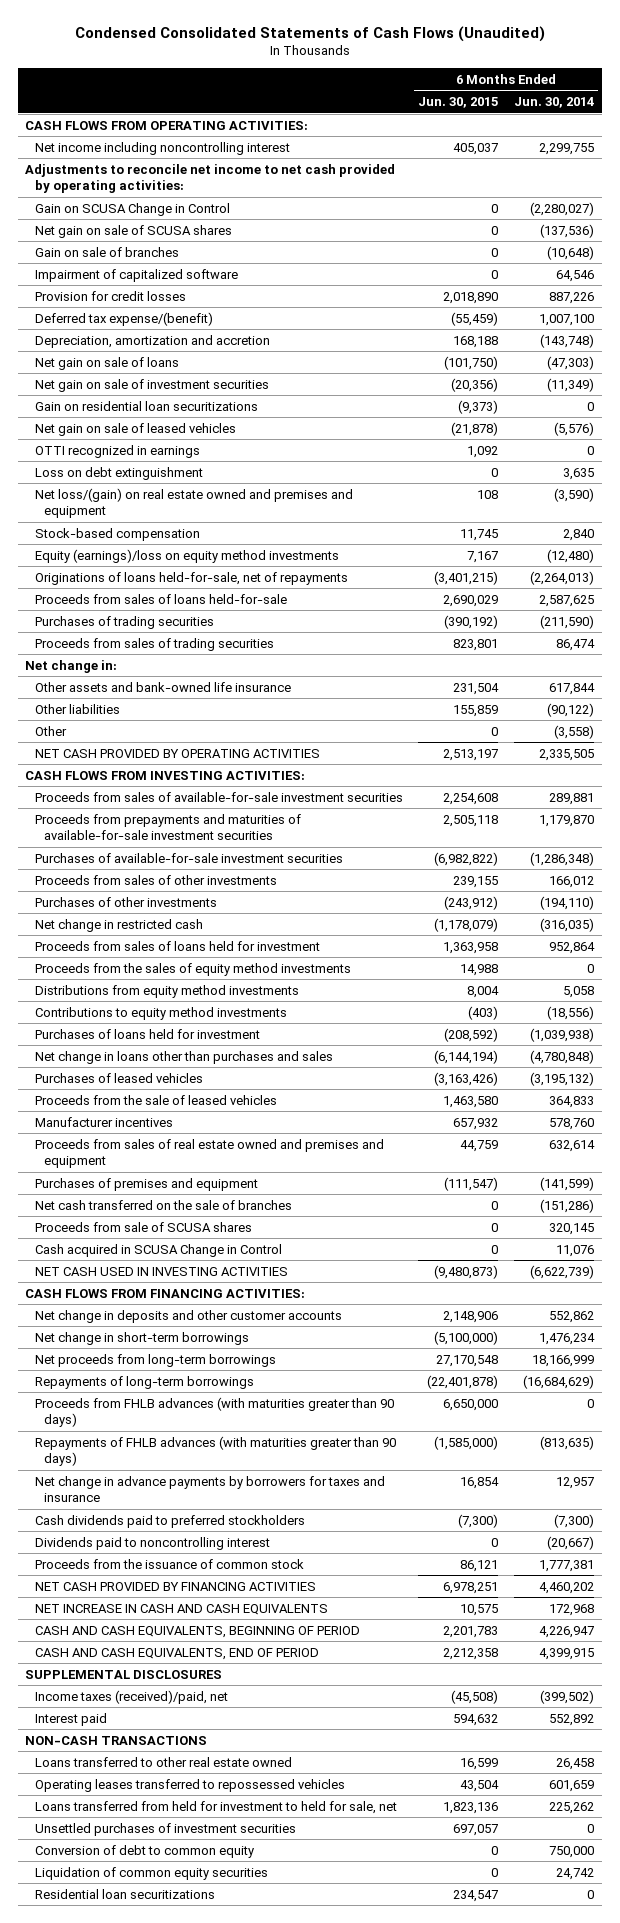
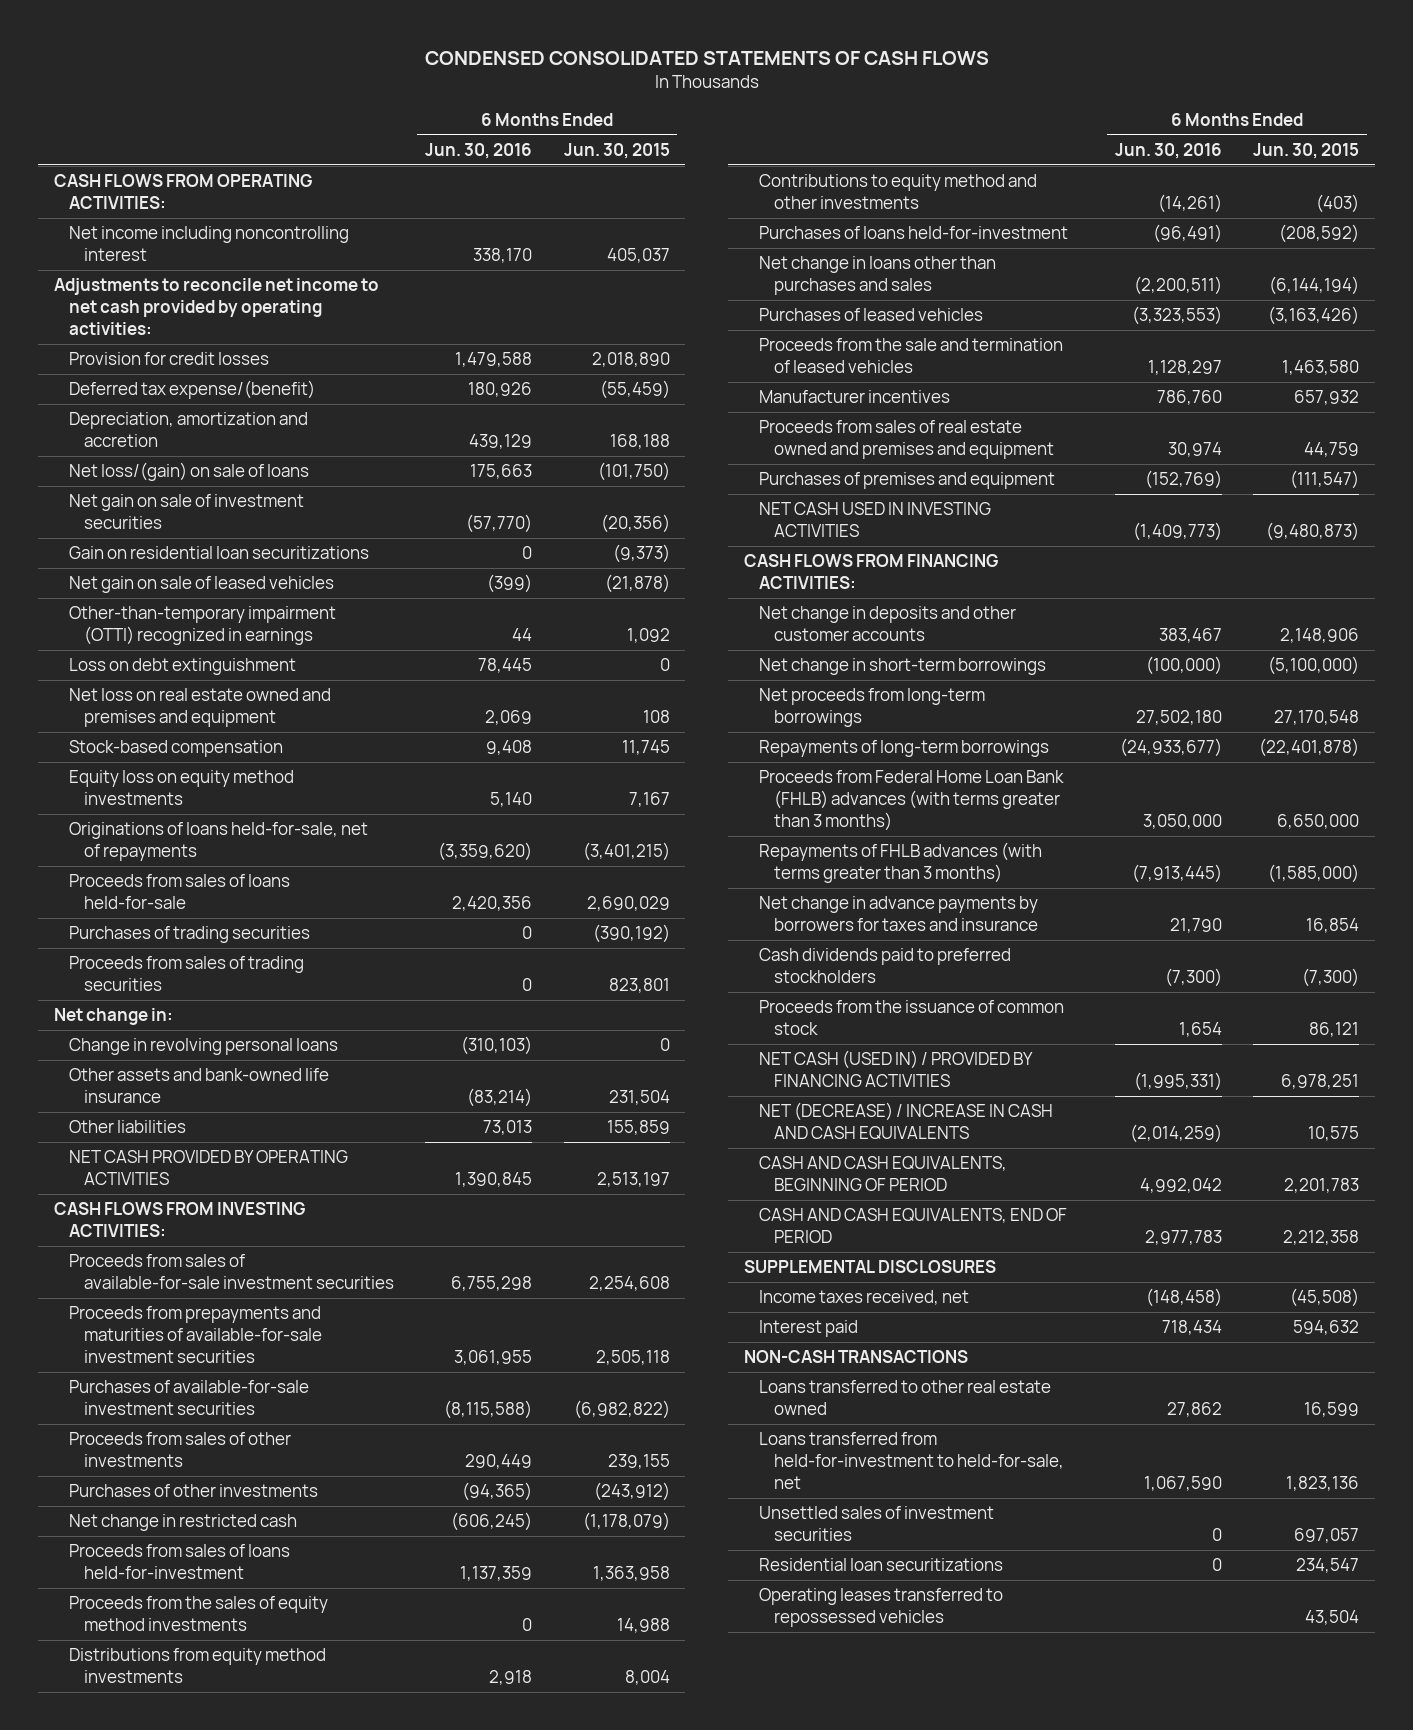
- Condensed Consolidated Statements of Cash Flows (Unaudited)
+ CONDENSED CONSOLIDATED STATEMENTS OF CASH FLOWS
- | 6 Months Ended Jun. 30, 2015 | 6 Months Ended Jun. 30, 2014
+ | 6 Months Ended Jun. 30, 2016 | 6 Months Ended Jun. 30, 2015
- Gain on SCUSA Change in Control | 0 | (2,280,027)
- Net gain on sale of SCUSA shares | 0 | (137,536)
- Gain on sale of branches | 0 | (10,648)
- Impairment of capitalized software | 0 | 64,546
- Net gain on sale of loans | (101,750) | (47,303)
+ Net loss/(gain) on sale of loans | 175,663 | (101,750)
- OTTI recognized in earnings | 1,092 | 0
+ Other-than-temporary impairment (OTTI) recognized in earnings | 44 | 1,092
- Net loss/(gain) on real estate owned and premises and equipment | 108 | (3,590)
+ Net loss on real estate owned and premises and equipment | 2,069 | 108
- Equity (earnings)/loss on equity method investments | 7,167 | (12,480)
+ Equity loss on equity method investments | 5,140 | 7,167
+ Change in revolving personal loans | (310,103) | 0
- Other | 0 | (3,558)
- Proceeds from sales of loans held for investment | 1,363,958 | 952,864
+ Proceeds from sales of loans held-for-investment | 1,137,359 | 1,363,958
- Contributions to equity method investments | (403) | (18,556)
- Purchases of loans held for investment | (208,592) | (1,039,938)
+ Contributions to equity method and other investments | (14,261) | (403)
+ Purchases of loans held-for-investment | (96,491) | (208,592)
- Proceeds from the sale of leased vehicles | 1,463,580 | 364,833
+ Proceeds from the sale and termination of leased vehicles | 1,128,297 | 1,463,580
- Net cash transferred on the sale of branches | 0 | (151,286)
- Proceeds from sale of SCUSA shares | 0 | 320,145
- Cash acquired in SCUSA Change in Control | 0 | 11,076
- Proceeds from FHLB advances (with maturities greater than 90 days) | 6,650,000 | 0
- Repayments of FHLB advances (with maturities greater than 90 days) | (1,585,000) | (813,635)
+ Proceeds from Federal Home Loan Bank (FHLB) advances (with terms greater than 3 months) | 3,050,000 | 6,650,000
+ Repayments of FHLB advances (with terms greater than 3 months) | (7,913,445) | (1,585,000)
- Dividends paid to noncontrolling interest | 0 | (20,667)
- NET CASH PROVIDED BY FINANCING ACTIVITIES | 6,978,251 | 4,460,202
- NET INCREASE IN CASH AND CASH EQUIVALENTS | 10,575 | 172,968
+ NET CASH (USED IN) / PROVIDED BY FINANCING ACTIVITIES | (1,995,331) | 6,978,251
+ NET (DECREASE) / INCREASE IN CASH AND CASH EQUIVALENTS | (2,014,259) | 10,575
- Income taxes (received)/paid, net | (45,508) | (399,502)
+ Income taxes received, net | (148,458) | (45,508)
- Loans transferred from held for investment to held for sale, net | 1,823,136 | 225,262
- Unsettled purchases of investment securities | 697,057 | 0
- Conversion of debt to common equity | 0 | 750,000
- Liquidation of common equity securities | 0 | 24,742
+ Loans transferred from held-for-investment to held-for-sale, net | 1,067,590 | 1,823,136
+ Unsettled sales of investment securities | 0 | 697,057
moved down: Operating leases transferred to repossessed vehicles | | 43,504

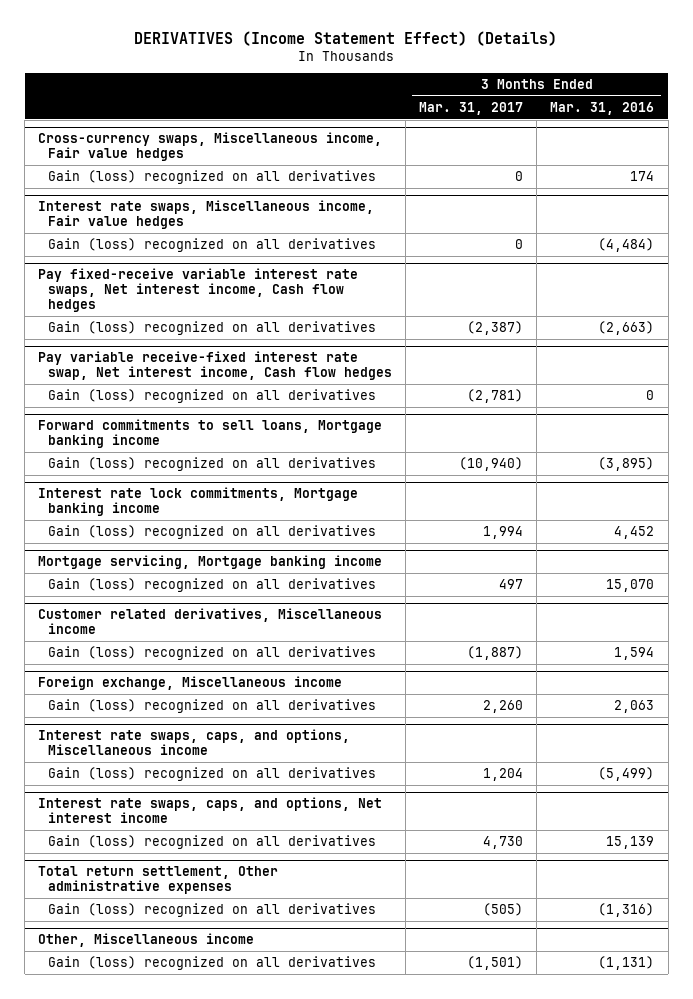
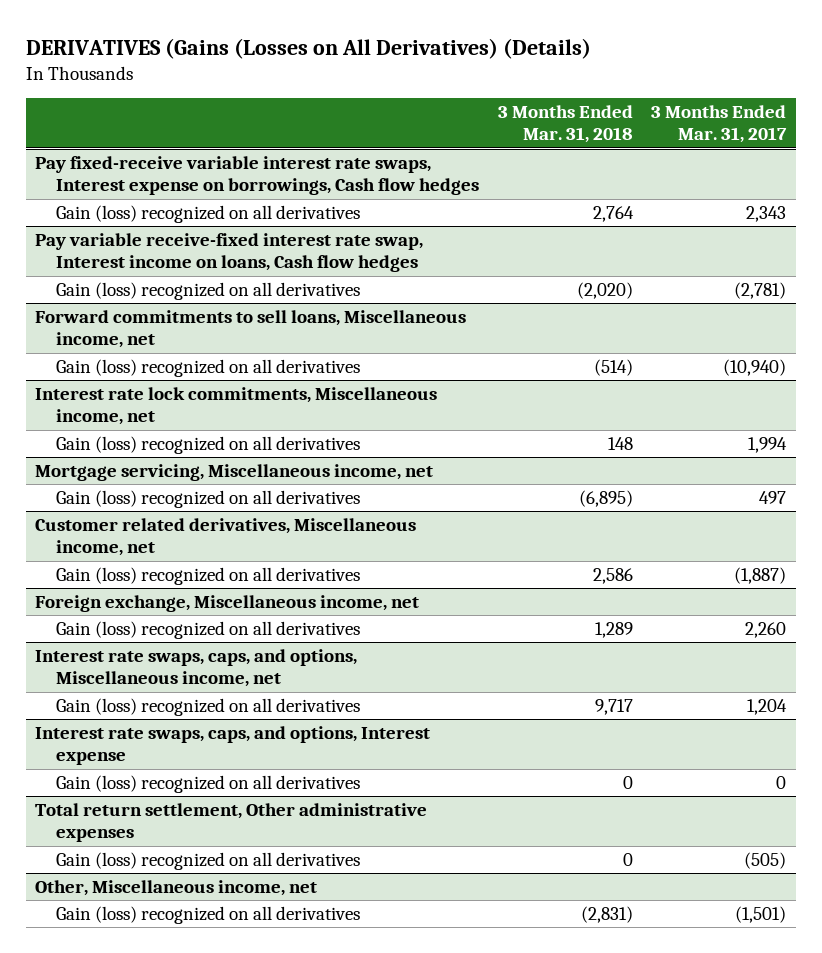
- DERIVATIVES (Income Statement Effect) (Details)
+ DERIVATIVES (Gains (Losses on All Derivatives) (Details)
- | 3 Months Ended Mar. 31, 2017 | 3 Months Ended Mar. 31, 2016
+ | 3 Months Ended Mar. 31, 2018 | 3 Months Ended Mar. 31, 2017
- Cross-currency swaps, Miscellaneous income, Fair value hedges
- Gain (loss) recognized on all derivatives | 0 | 174
- Interest rate swaps, Miscellaneous income, Fair value hedges
- Gain (loss) recognized on all derivatives | 0 | (4,484)
- Pay fixed-receive variable interest rate swaps, Net interest income, Cash flow hedges
- Gain (loss) recognized on all derivatives | (2,387) | (2,663)
- Pay variable receive-fixed interest rate swap, Net interest income, Cash flow hedges
+ Pay fixed-receive variable interest rate swaps, Interest expense on borrowings, Cash flow hedges
+ Gain (loss) recognized on all derivatives | 2,764 | 2,343
+ Pay variable receive-fixed interest rate swap, Interest income on loans, Cash flow hedges
- Forward commitments to sell loans, Mortgage banking income
+ Forward commitments to sell loans, Miscellaneous income, net
- Interest rate lock commitments, Mortgage banking income
+ Interest rate lock commitments, Miscellaneous income, net
- Mortgage servicing, Mortgage banking income
+ Mortgage servicing, Miscellaneous income, net
- Customer related derivatives, Miscellaneous income
+ Customer related derivatives, Miscellaneous income, net
- Foreign exchange, Miscellaneous income
+ Foreign exchange, Miscellaneous income, net
- Interest rate swaps, caps, and options, Miscellaneous income
+ Interest rate swaps, caps, and options, Miscellaneous income, net
- Interest rate swaps, caps, and options, Net interest income
- Gain (loss) recognized on all derivatives | 4,730 | 15,139
+ Interest rate swaps, caps, and options, Interest expense
+ Gain (loss) recognized on all derivatives | 0 | 0
- Other, Miscellaneous income
+ Other, Miscellaneous income, net

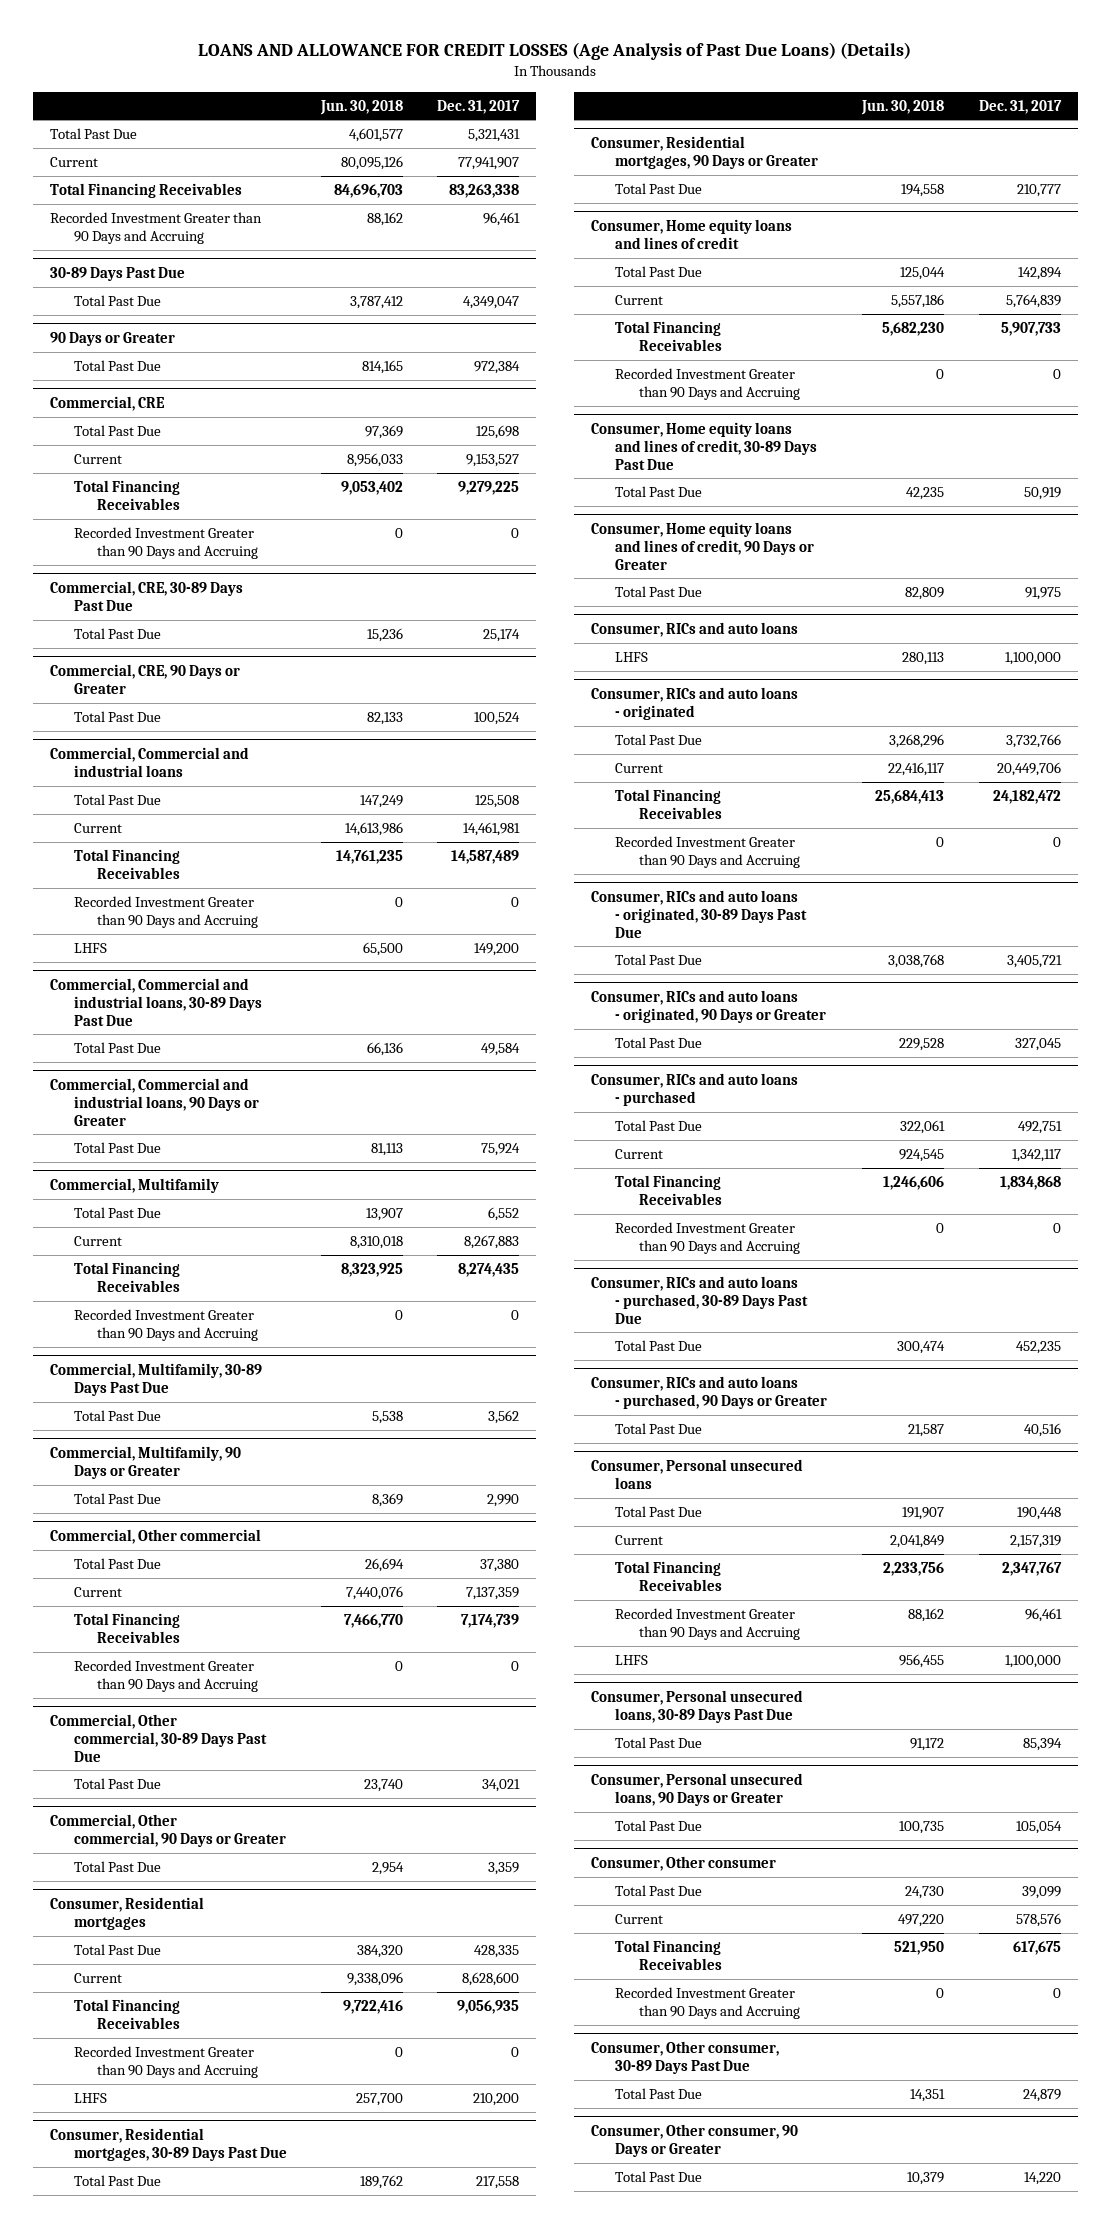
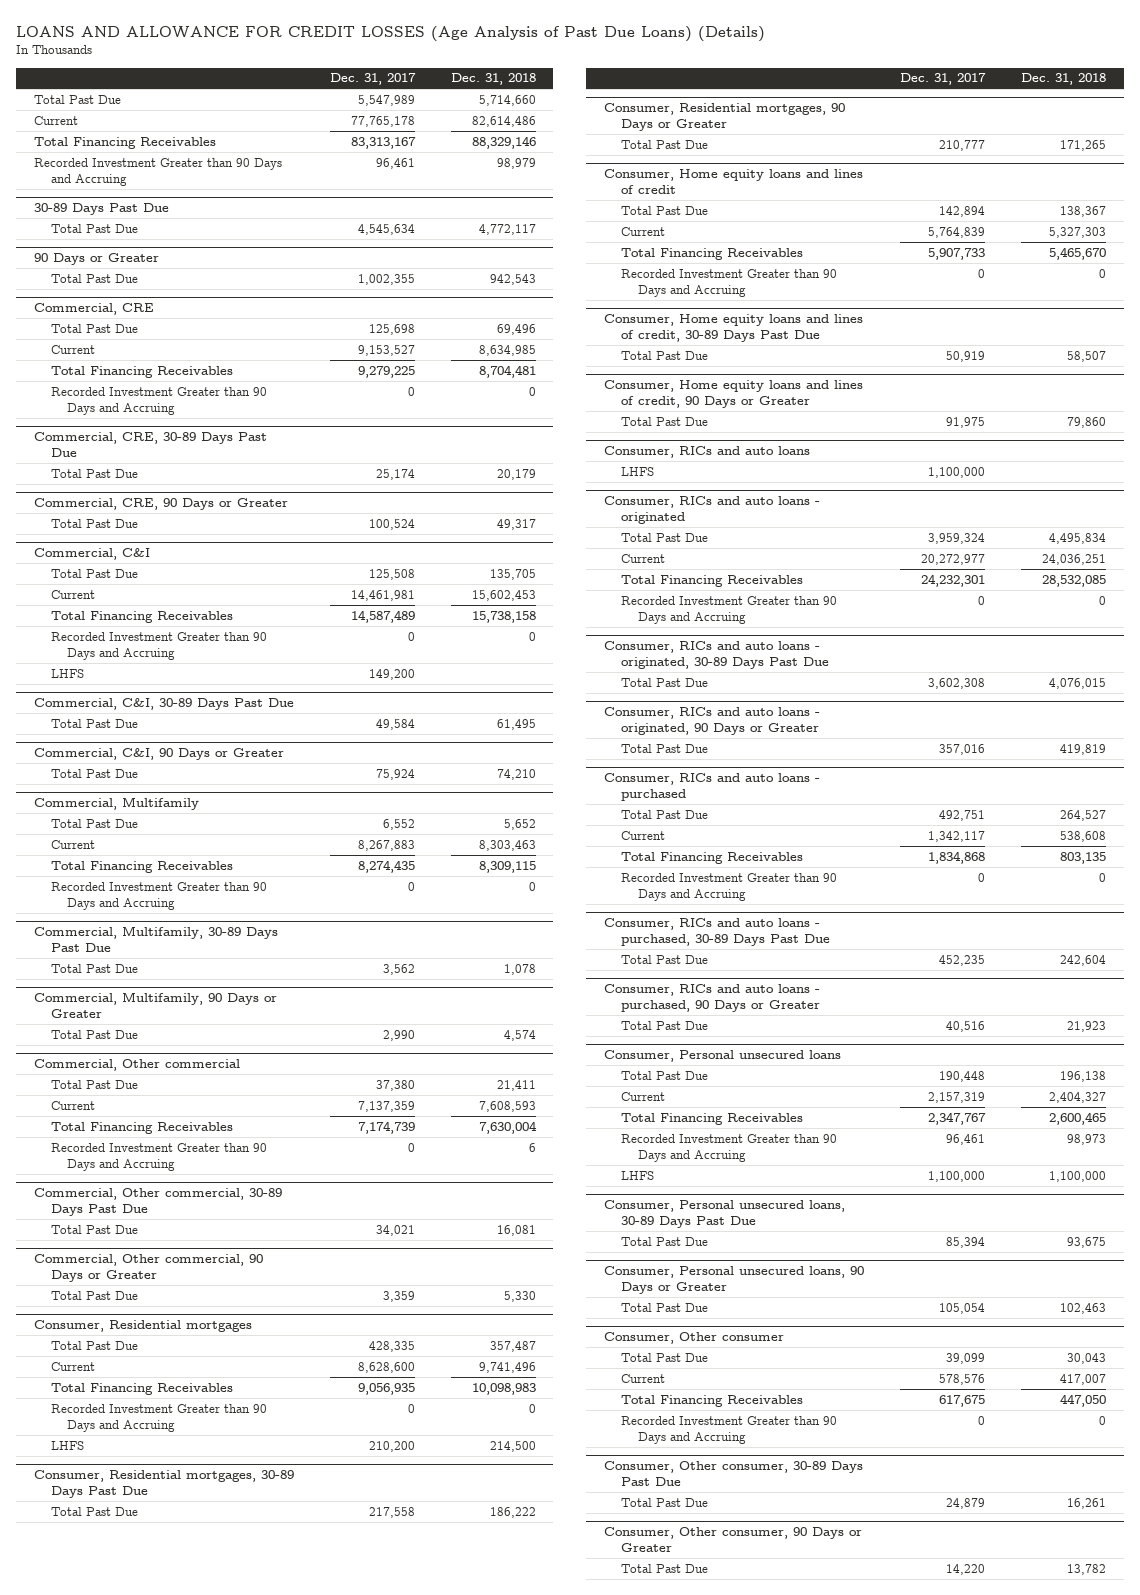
- | Jun. 30, 2018 | Dec. 31, 2017
+ | Dec. 31, 2017 | Dec. 31, 2018
- Total Past Due | 4,601,577 | 5,321,431
- Current | 80,095,126 | 77,941,907
- Total Financing Receivables | 84,696,703 | 83,263,338
+ Total Past Due | 5,547,989 | 5,714,660
+ Current | 77,765,178 | 82,614,486
+ Total Financing Receivables | 83,313,167 | 88,329,146
@ 30-89 Days Past Due
- Total Past Due | 3,787,412 | 4,349,047
+ Total Past Due | 4,545,634 | 4,772,117
@ 90 Days or Greater
- Total Past Due | 814,165 | 972,384
+ Total Past Due | 1,002,355 | 942,543
- Commercial, Commercial and industrial loans
+ Commercial, C&I
- Commercial, Commercial and industrial loans, 30-89 Days Past Due
+ Commercial, C&I, 30-89 Days Past Due
- Commercial, Commercial and industrial loans, 90 Days or Greater
+ Commercial, C&I, 90 Days or Greater
@ Consumer, RICs and auto loans - originated
- Total Past Due | 3,268,296 | 3,732,766
- Current | 22,416,117 | 20,449,706
- Total Financing Receivables | 25,684,413 | 24,182,472
+ Total Past Due | 3,959,324 | 4,495,834
+ Current | 20,272,977 | 24,036,251
+ Total Financing Receivables | 24,232,301 | 28,532,085
@ Consumer, RICs and auto loans - originated, 30-89 Days Past Due
- Total Past Due | 3,038,768 | 3,405,721
+ Total Past Due | 3,602,308 | 4,076,015
@ Consumer, RICs and auto loans - originated, 90 Days or Greater
- Total Past Due | 229,528 | 327,045
+ Total Past Due | 357,016 | 419,819

